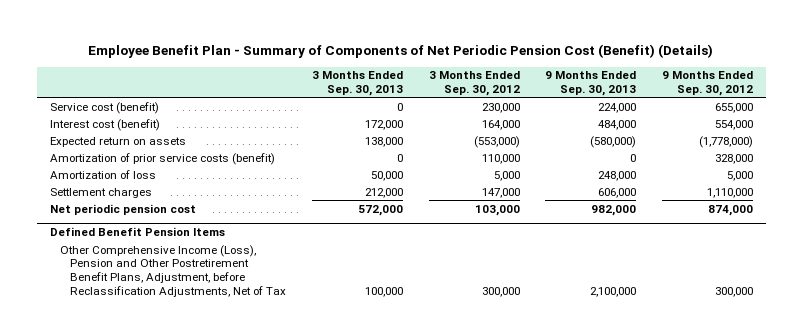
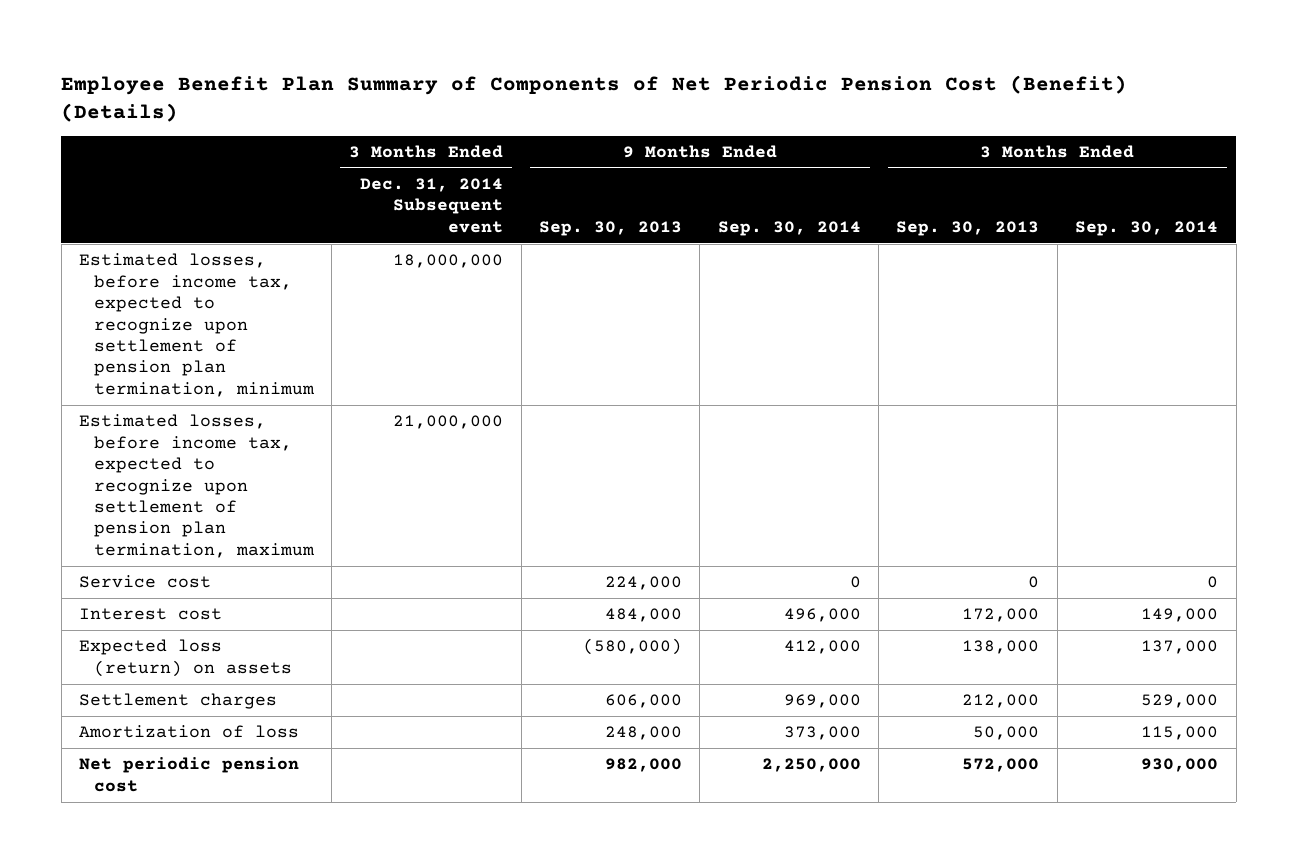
- Employee Benefit Plan - Summary of Components of Net Periodic Pension Cost (Benefit) (Details)
+ Employee Benefit Plan Summary of Components of Net Periodic Pension Cost (Benefit) (Details)
- | 3 Months Ended Sep. 30, 2013 | 3 Months Ended Sep. 30, 2012 | 9 Months Ended Sep. 30, 2013 | 9 Months Ended Sep. 30, 2012
+ | 3 Months Ended Dec. 31, 2014 Subsequent event | 9 Months Ended Sep. 30, 2013 | 9 Months Ended Sep. 30, 2014 | 3 Months Ended Sep. 30, 2013 | 3 Months Ended Sep. 30, 2014
- Service cost (benefit) | 0 | 230,000 | 224,000 | 655,000
- Interest cost (benefit) | 172,000 | 164,000 | 484,000 | 554,000
- Expected return on assets | 138,000 | (553,000) | (580,000) | (1,778,000)
- Amortization of prior service costs (benefit) | 0 | 110,000 | 0 | 328,000
+ Estimated losses, before income tax, expected to recognize upon settlement of pension plan termination, minimum | 18,000,000 | | | |
+ Estimated losses, before income tax, expected to recognize upon settlement of pension plan termination, maximum | 21,000,000 | | | |
+ Service cost | | 224,000 | 0 | 0 | 0
+ Interest cost | | 484,000 | 496,000 | 172,000 | 149,000
+ Expected loss (return) on assets | | (580,000) | 412,000 | 138,000 | 137,000
moved down: Amortization of loss | | 248,000 | 373,000 | 50,000 | 115,000
- Defined Benefit Pension Items
- Other Comprehensive Income (Loss), Pension and Other Postretirement Benefit Plans, Adjustment, before Reclassification Adjustments, Net of Tax | 100,000 | 300,000 | 2,100,000 | 300,000

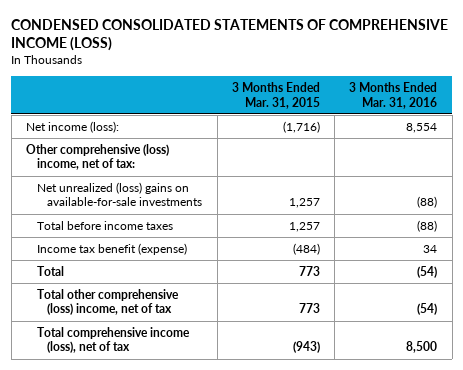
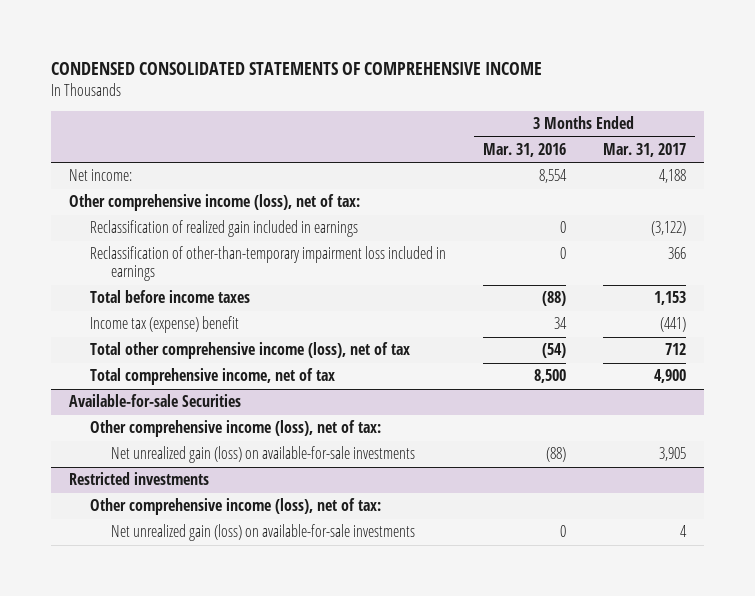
- CONDENSED CONSOLIDATED STATEMENTS OF COMPREHENSIVE INCOME (LOSS)
+ CONDENSED CONSOLIDATED STATEMENTS OF COMPREHENSIVE INCOME
- | 3 Months Ended Mar. 31, 2015 | 3 Months Ended Mar. 31, 2016
+ | 3 Months Ended Mar. 31, 2016 | 3 Months Ended Mar. 31, 2017
- Net income (loss): | (1,716) | 8,554
- Other comprehensive (loss) income, net of tax:
- Net unrealized (loss) gains on available-for-sale investments | 1,257 | (88)
+ Net income: | 8,554 | 4,188
+ Other comprehensive income (loss), net of tax:
+ Reclassification of realized gain included in earnings | 0 | (3,122)
+ Reclassification of other-than-temporary impairment loss included in earnings | 0 | 366
- Income tax benefit (expense) | (484) | 34
- Total | 773 | (54)
- Total other comprehensive (loss) income, net of tax | 773 | (54)
- Total comprehensive income (loss), net of tax | (943) | 8,500
+ Income tax (expense) benefit | 34 | (441)
+ Total other comprehensive income (loss), net of tax | (54) | 712
+ Total comprehensive income, net of tax | 8,500 | 4,900
+ Available-for-sale Securities
+ Other comprehensive income (loss), net of tax:
+ Net unrealized gain (loss) on available-for-sale investments | (88) | 3,905
+ Restricted investments
+ Other comprehensive income (loss), net of tax:
+ Net unrealized gain (loss) on available-for-sale investments | 0 | 4

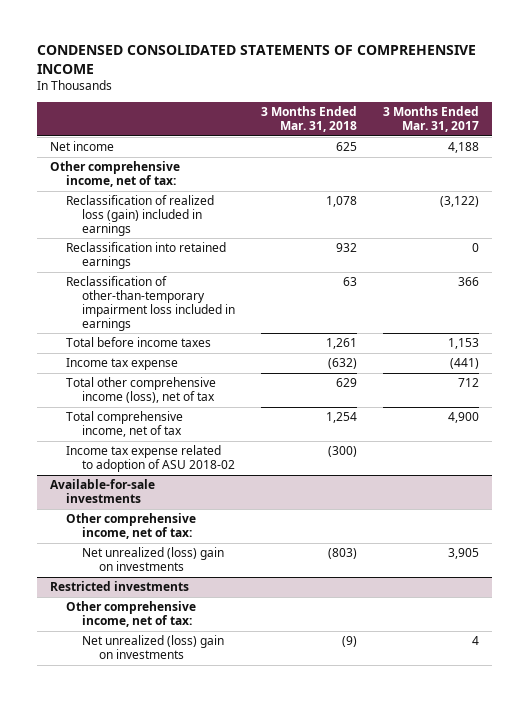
- | 3 Months Ended Mar. 31, 2016 | 3 Months Ended Mar. 31, 2017
+ | 3 Months Ended Mar. 31, 2018 | 3 Months Ended Mar. 31, 2017
- Net income: | 8,554 | 4,188
- Other comprehensive income (loss), net of tax:
- Reclassification of realized gain included in earnings | 0 | (3,122)
+ Net income | 625 | 4,188
+ Other comprehensive income, net of tax:
+ Reclassification of realized loss (gain) included in earnings | 1,078 | (3,122)
+ Reclassification into retained earnings | 932 | 0
- Income tax (expense) benefit | 34 | (441)
+ Income tax expense | (632) | (441)
- Available-for-sale Securities
- Other comprehensive income (loss), net of tax:
- Net unrealized gain (loss) on available-for-sale investments | (88) | 3,905
+ Income tax expense related to adoption of ASU 2018-02 | (300) |
+ Available-for-sale investments
+ Other comprehensive income, net of tax:
+ Net unrealized (loss) gain on investments | (803) | 3,905
@ Restricted investments
- Other comprehensive income (loss), net of tax:
- Net unrealized gain (loss) on available-for-sale investments | 0 | 4
+ Other comprehensive income, net of tax:
+ Net unrealized (loss) gain on investments | (9) | 4

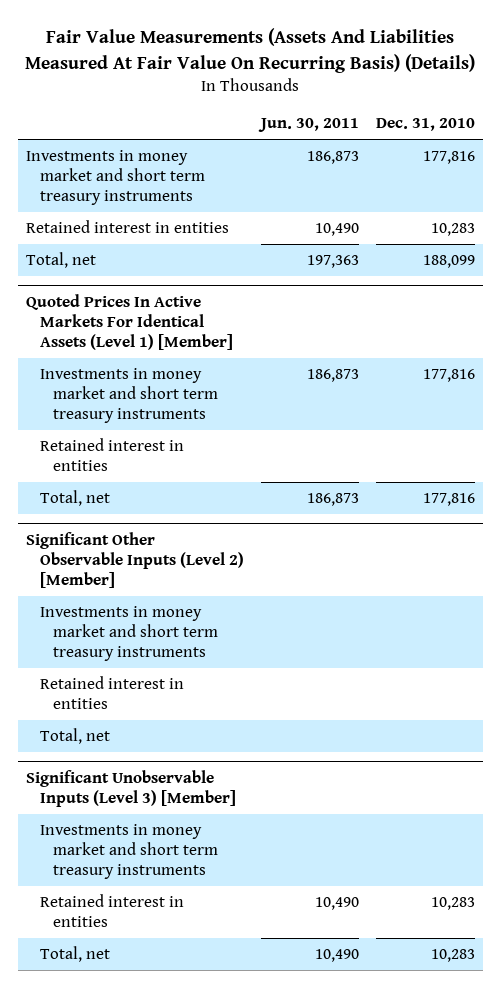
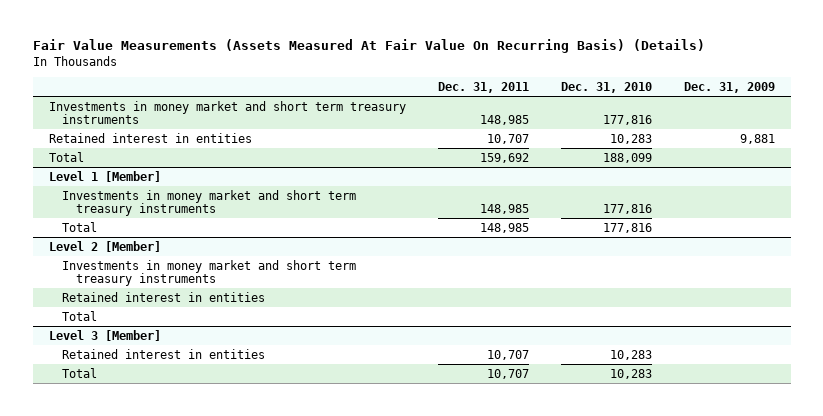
- Fair Value Measurements (Assets And Liabilities Measured At Fair Value On Recurring Basis) (Details)
+ Fair Value Measurements (Assets Measured At Fair Value On Recurring Basis) (Details)
- | Jun. 30, 2011 | Dec. 31, 2010
+ | Dec. 31, 2011 | Dec. 31, 2010 | Dec. 31, 2009
- Total, net | 197,363 | 188,099
- Quoted Prices In Active Markets For Identical Assets (Level 1) [Member]
+ Total | 159,692 | 188,099 |
+ Level 1 [Member]
- Retained interest in entities
- Total, net | 186,873 | 177,816
- Significant Other Observable Inputs (Level 2) [Member]
+ Total | 148,985 | 177,816 |
+ Level 2 [Member]
- Total, net
- Significant Unobservable Inputs (Level 3) [Member]
- Investments in money market and short term treasury instruments
+ Total
+ Level 3 [Member]
- Total, net | 10,490 | 10,283
+ Total | 10,707 | 10,283 |

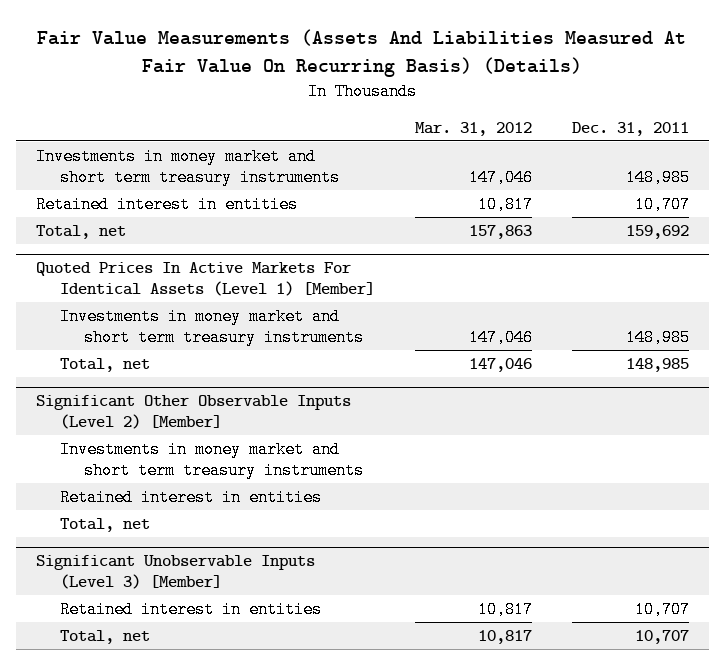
- Fair Value Measurements (Assets Measured At Fair Value On Recurring Basis) (Details)
+ Fair Value Measurements (Assets And Liabilities Measured At Fair Value On Recurring Basis) (Details)
- | Dec. 31, 2011 | Dec. 31, 2010 | Dec. 31, 2009
+ | Mar. 31, 2012 | Dec. 31, 2011
- Total | 159,692 | 188,099 |
- Level 1 [Member]
+ Total, net | 157,863 | 159,692
+ Quoted Prices In Active Markets For Identical Assets (Level 1) [Member]
- Total | 148,985 | 177,816 |
- Level 2 [Member]
+ Total, net | 147,046 | 148,985
+ Significant Other Observable Inputs (Level 2) [Member]
- Total
- Level 3 [Member]
+ Total, net
+ Significant Unobservable Inputs (Level 3) [Member]
- Total | 10,707 | 10,283 |
+ Total, net | 10,817 | 10,707

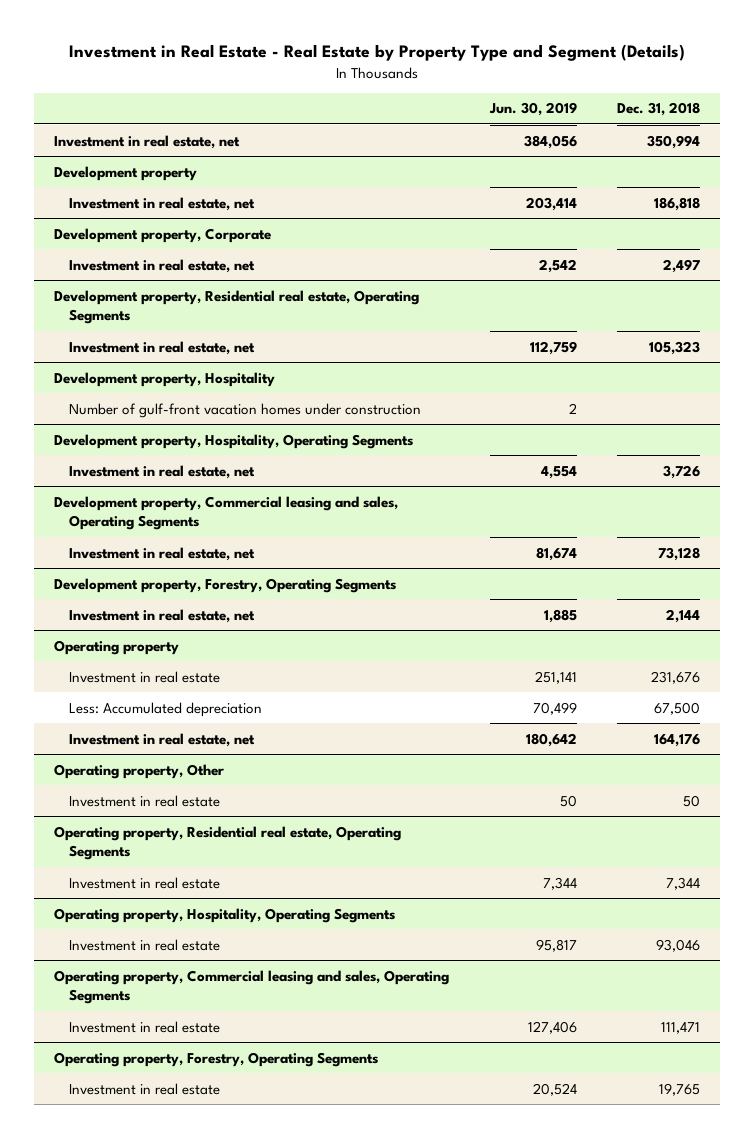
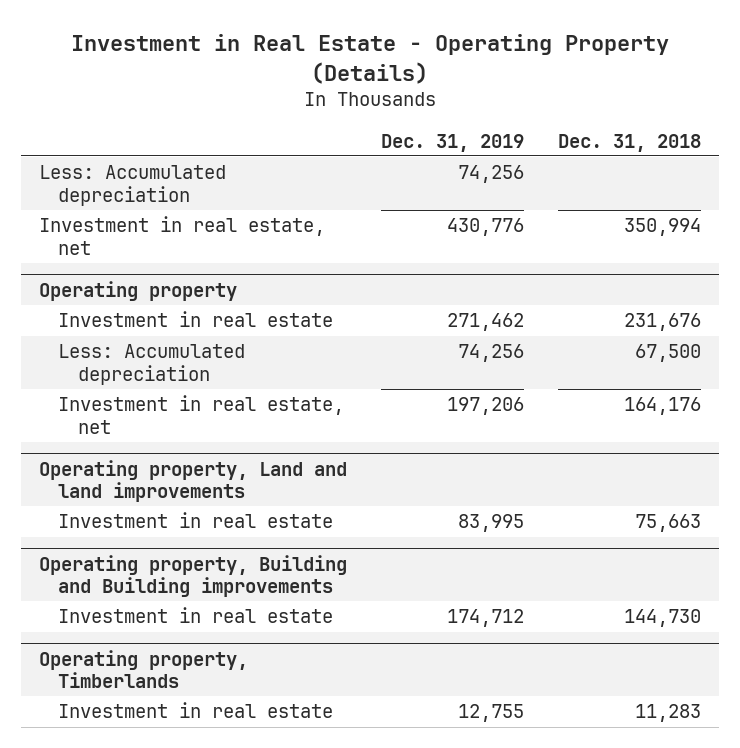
- Investment in Real Estate - Real Estate by Property Type and Segment (Details)
+ Investment in Real Estate - Operating Property (Details)
- | Jun. 30, 2019 | Dec. 31, 2018
+ | Dec. 31, 2019 | Dec. 31, 2018
+ Less: Accumulated depreciation | 74,256 |
- Development property
- Investment in real estate, net | 203,414 | 186,818
- Development property, Corporate
- Investment in real estate, net | 2,542 | 2,497
- Development property, Residential real estate, Operating Segments
- Investment in real estate, net | 112,759 | 105,323
- Development property, Hospitality
- Number of gulf-front vacation homes under construction | 2 |
- Development property, Hospitality, Operating Segments
- Investment in real estate, net | 4,554 | 3,726
- Development property, Commercial leasing and sales, Operating Segments
- Investment in real estate, net | 81,674 | 73,128
- Development property, Forestry, Operating Segments
- Investment in real estate, net | 1,885 | 2,144
- Operating property, Other
- Investment in real estate | 50 | 50
- Operating property, Residential real estate, Operating Segments
- Investment in real estate | 7,344 | 7,344
- Operating property, Hospitality, Operating Segments
- Investment in real estate | 95,817 | 93,046
- Operating property, Commercial leasing and sales, Operating Segments
- Investment in real estate | 127,406 | 111,471
- Operating property, Forestry, Operating Segments
- Investment in real estate | 20,524 | 19,765
+ Operating property, Land and land improvements
+ Investment in real estate | 83,995 | 75,663
+ Operating property, Building and Building improvements
+ Investment in real estate | 174,712 | 144,730
+ Operating property, Timberlands
+ Investment in real estate | 12,755 | 11,283

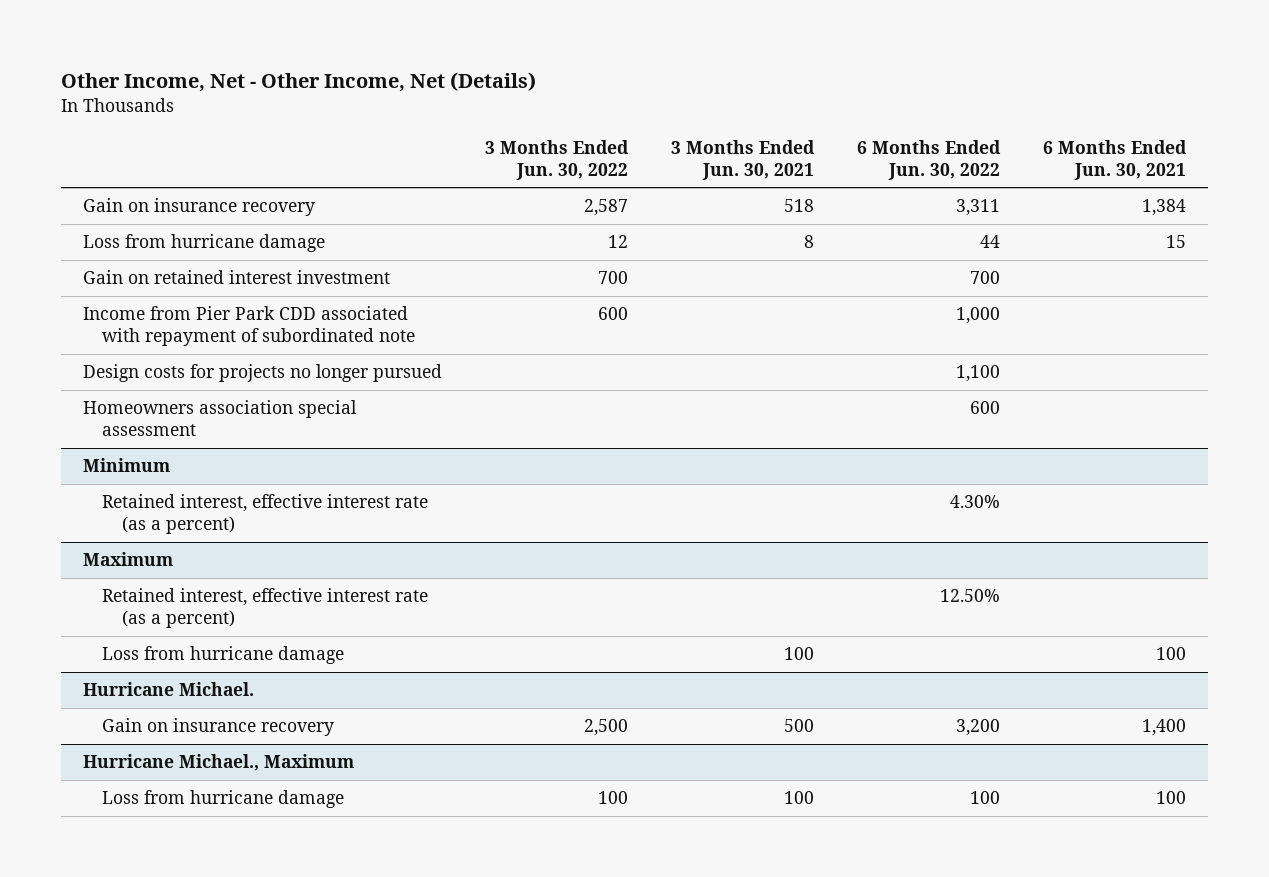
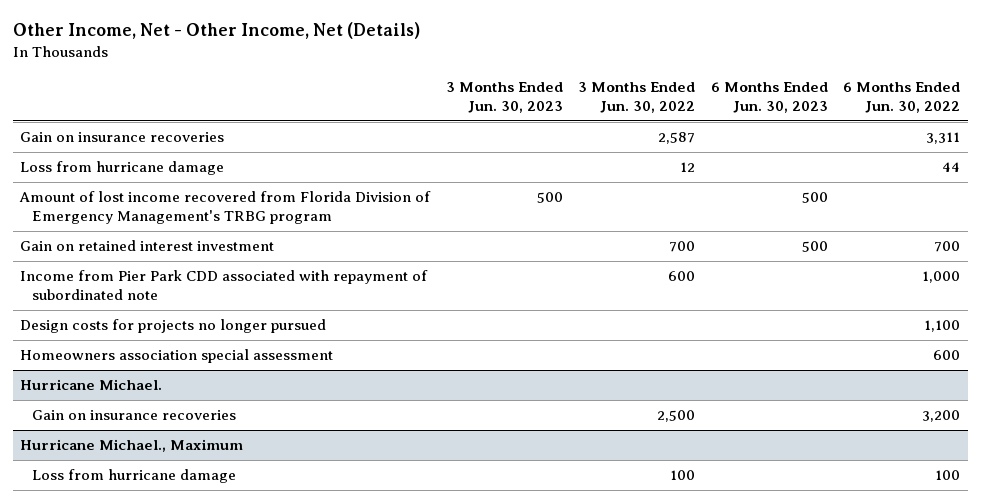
- | 3 Months Ended Jun. 30, 2022 | 3 Months Ended Jun. 30, 2021 | 6 Months Ended Jun. 30, 2022 | 6 Months Ended Jun. 30, 2021
+ | 3 Months Ended Jun. 30, 2023 | 3 Months Ended Jun. 30, 2022 | 6 Months Ended Jun. 30, 2023 | 6 Months Ended Jun. 30, 2022
- Gain on insurance recovery | 2,587 | 518 | 3,311 | 1,384
+ Gain on insurance recoveries | | 2,587 | | 3,311
+ Amount of lost income recovered from Florida Division of Emergency Management's TRBG program | 500 | | 500 |
- Minimum
- Retained interest, effective interest rate (as a percent) | | | 4.30% |
- Maximum
- Retained interest, effective interest rate (as a percent) | | | 12.50% |
- Loss from hurricane damage | | 100 | | 100
@ Hurricane Michael.
- Gain on insurance recovery | 2,500 | 500 | 3,200 | 1,400
+ Gain on insurance recoveries | | 2,500 | | 3,200

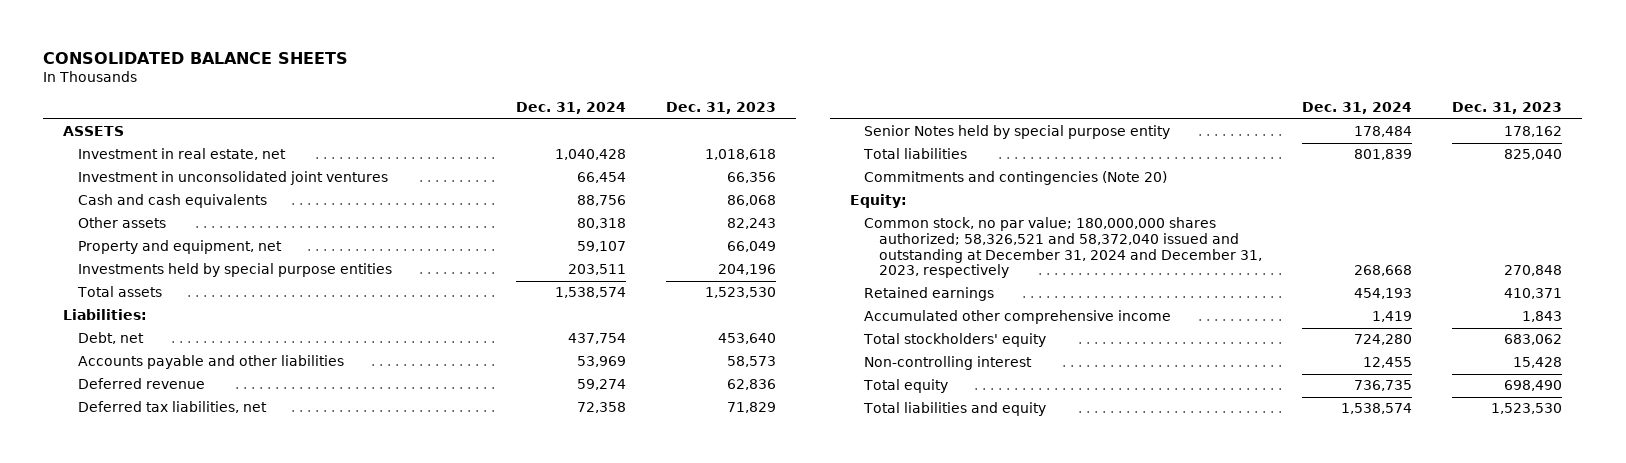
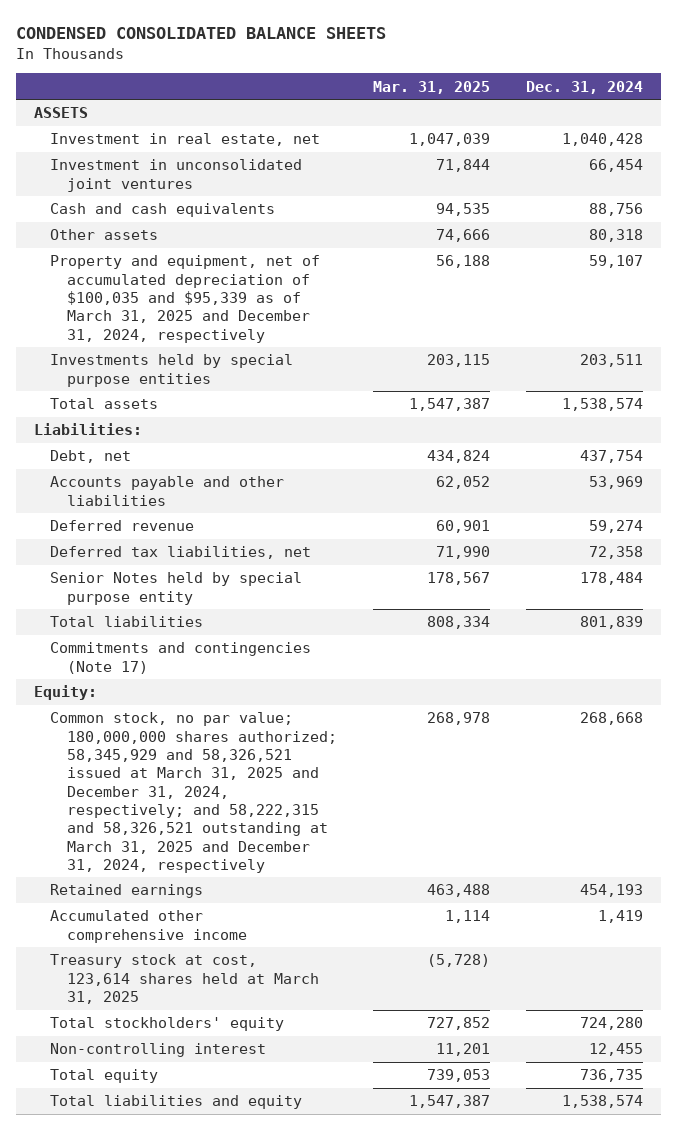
- CONSOLIDATED BALANCE SHEETS
+ CONDENSED CONSOLIDATED BALANCE SHEETS
- | Dec. 31, 2024 | Dec. 31, 2023
+ | Mar. 31, 2025 | Dec. 31, 2024
- Property and equipment, net | 59,107 | 66,049
+ Property and equipment, net of accumulated depreciation of $100,035 and $95,339 as of March 31, 2025 and December 31, 2024, respectively | 56,188 | 59,107
- Commitments and contingencies (Note 20)
+ Commitments and contingencies (Note 17)
- Common stock, no par value; 180,000,000 shares authorized; 58,326,521 and 58,372,040 issued and outstanding at December 31, 2024 and December 31, 2023, respectively | 268,668 | 270,848
+ Common stock, no par value; 180,000,000 shares authorized; 58,345,929 and 58,326,521 issued at March 31, 2025 and December 31, 2024, respectively; and 58,222,315 and 58,326,521 outstanding at March 31, 2025 and December 31, 2024, respectively | 268,978 | 268,668
+ Treasury stock at cost, 123,614 shares held at March 31, 2025 | (5,728) |

